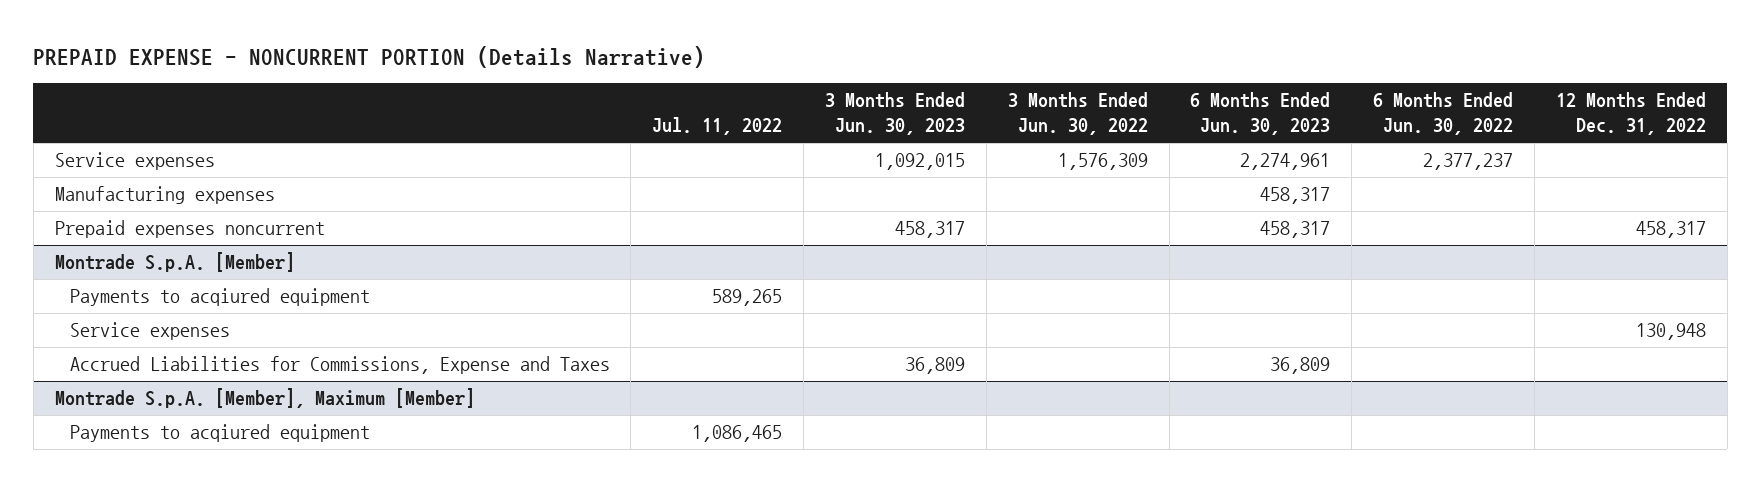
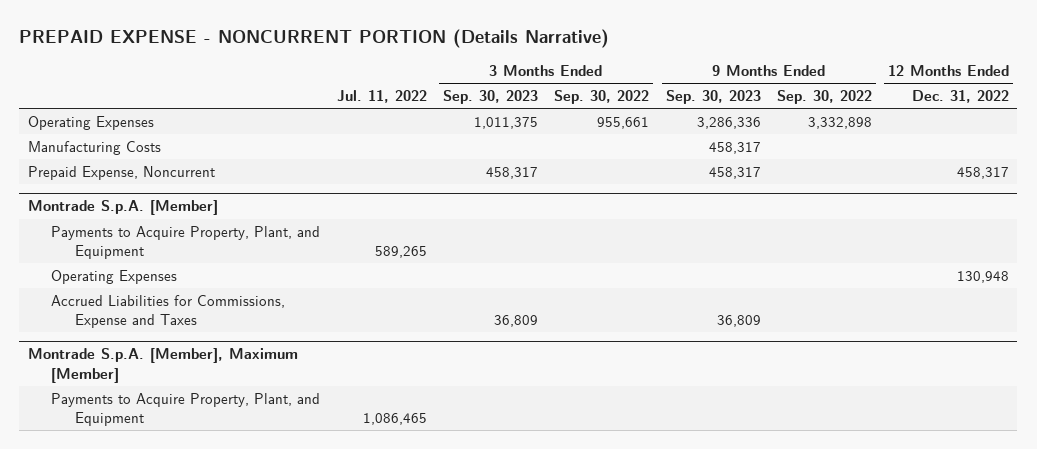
- | Jul. 11, 2022 | 3 Months Ended Jun. 30, 2023 | 3 Months Ended Jun. 30, 2022 | 6 Months Ended Jun. 30, 2023 | 6 Months Ended Jun. 30, 2022 | 12 Months Ended Dec. 31, 2022
+ | Jul. 11, 2022 | 3 Months Ended Sep. 30, 2023 | 3 Months Ended Sep. 30, 2022 | 9 Months Ended Sep. 30, 2023 | 9 Months Ended Sep. 30, 2022 | 12 Months Ended Dec. 31, 2022
- Service expenses | | 1,092,015 | 1,576,309 | 2,274,961 | 2,377,237 |
- Manufacturing expenses | | | | 458,317 | |
- Prepaid expenses noncurrent | | 458,317 | | 458,317 | | 458,317
+ Operating Expenses | | 1,011,375 | 955,661 | 3,286,336 | 3,332,898 |
+ Manufacturing Costs | | | | 458,317 | |
+ Prepaid Expense, Noncurrent | | 458,317 | | 458,317 | | 458,317
@ Montrade S.p.A. [Member]
- Payments to acqiured equipment | 589,265 | | | | |
- Service expenses | | | | | | 130,948
+ Payments to Acquire Property, Plant, and Equipment | 589,265 | | | | |
+ Operating Expenses | | | | | | 130,948
@ Montrade S.p.A. [Member], Maximum [Member]
- Payments to acqiured equipment | 1,086,465 | | | | |
+ Payments to Acquire Property, Plant, and Equipment | 1,086,465 | | | | |

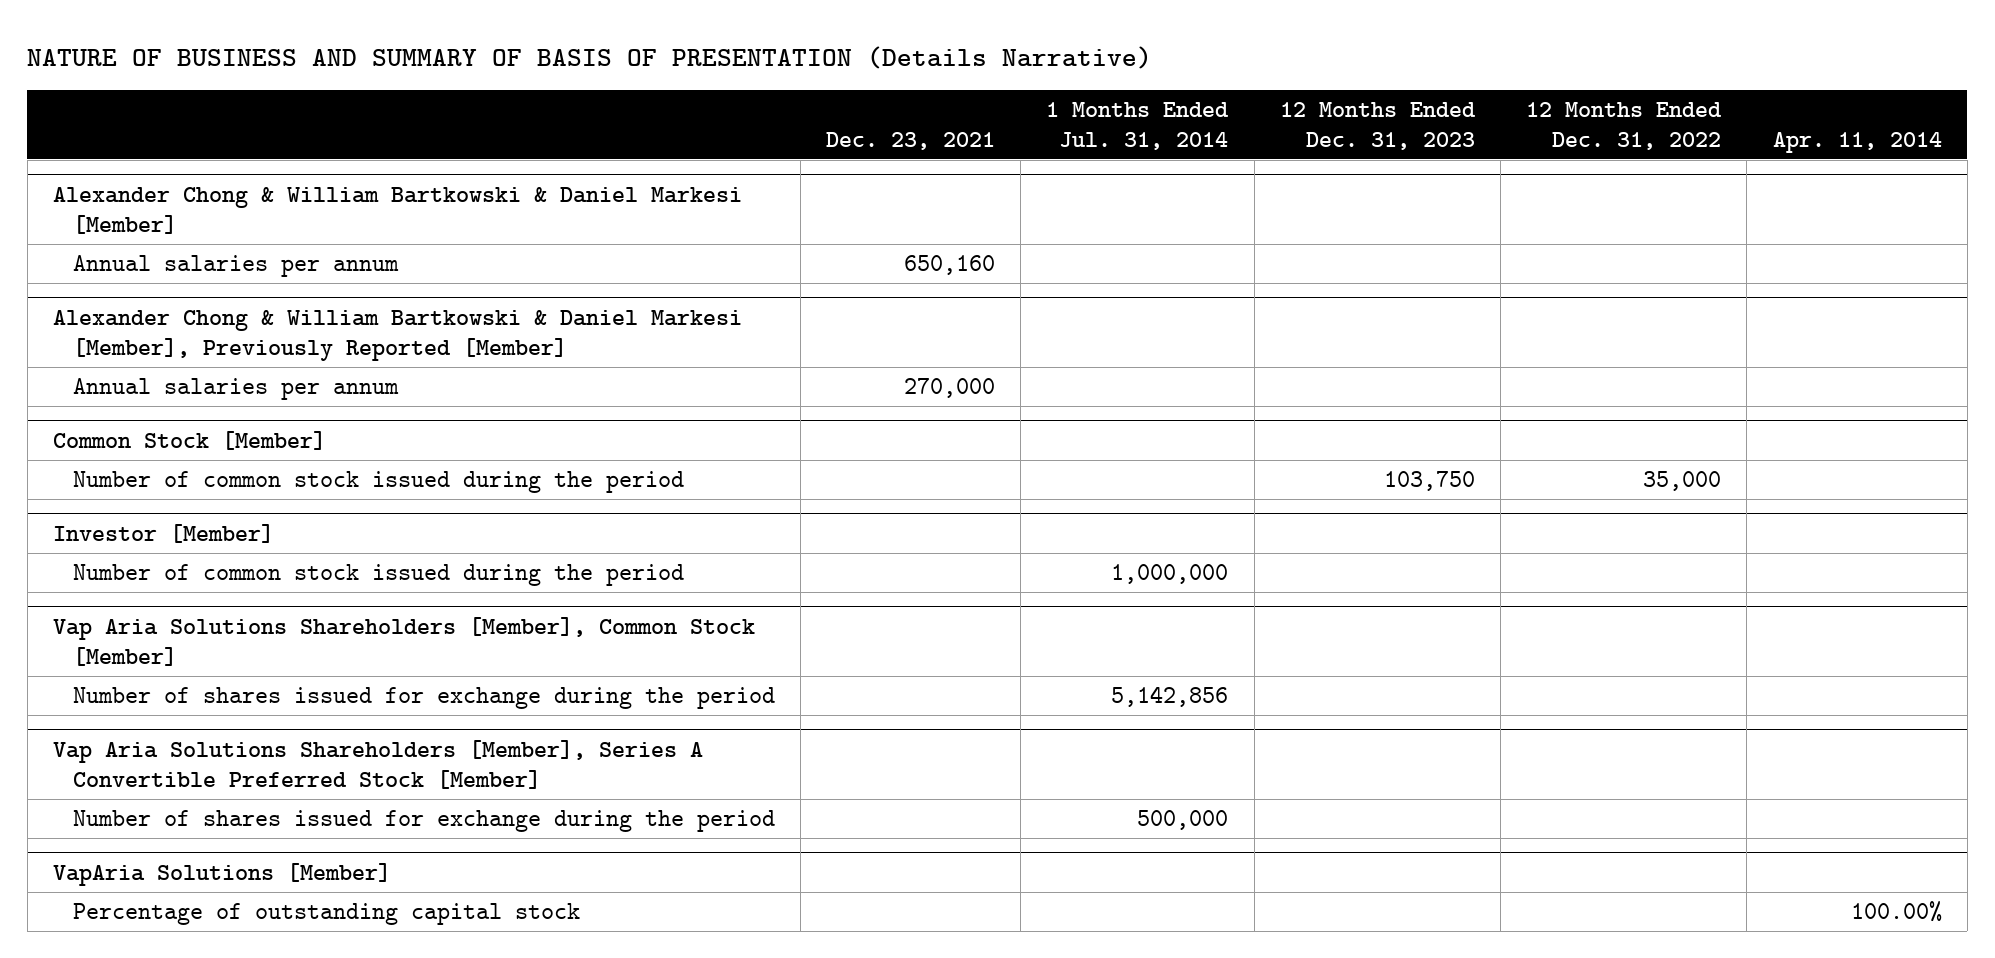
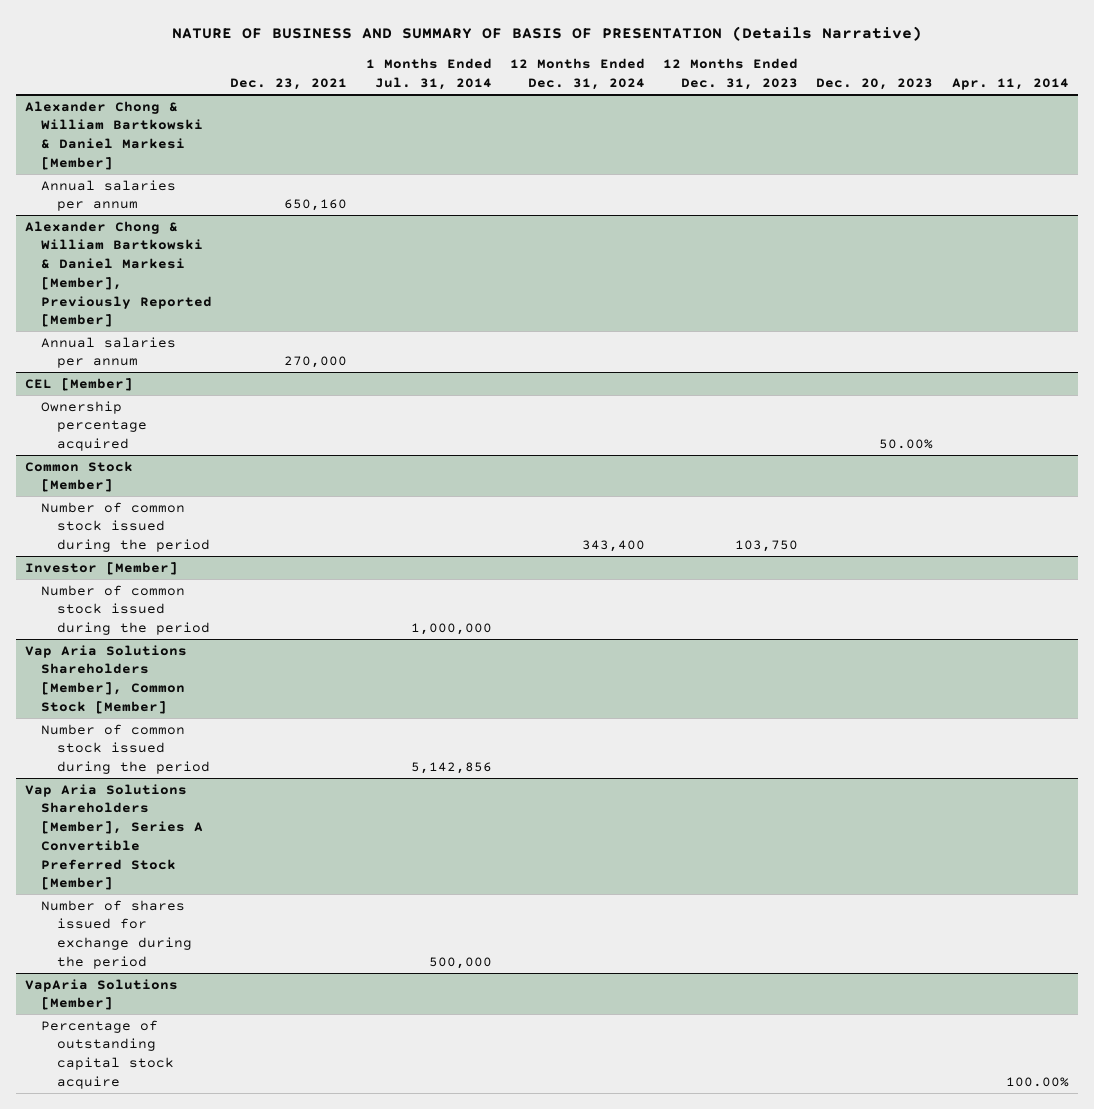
- | Dec. 23, 2021 | 1 Months Ended Jul. 31, 2014 | 12 Months Ended Dec. 31, 2023 | 12 Months Ended Dec. 31, 2022 | Apr. 11, 2014
+ | Dec. 23, 2021 | 1 Months Ended Jul. 31, 2014 | 12 Months Ended Dec. 31, 2024 | 12 Months Ended Dec. 31, 2023 | Dec. 20, 2023 | Apr. 11, 2014
+ CEL [Member]
+ Ownership percentage acquired | | | | | 50.00% |
@ Vap Aria Solutions Shareholders [Member], Common Stock [Member]
- Number of shares issued for exchange during the period | | 5,142,856 | | |
+ Number of common stock issued during the period | | 5,142,856 | | | |
@ VapAria Solutions [Member]
- Percentage of outstanding capital stock | | | | | 100.00%
+ Percentage of outstanding capital stock acquire | | | | | | 100.00%

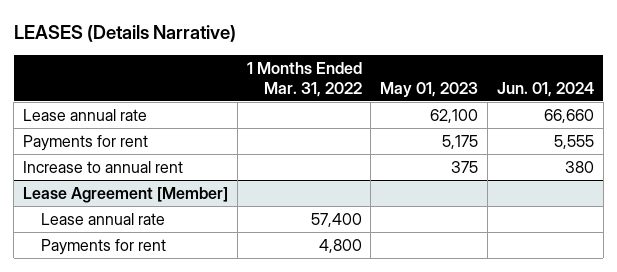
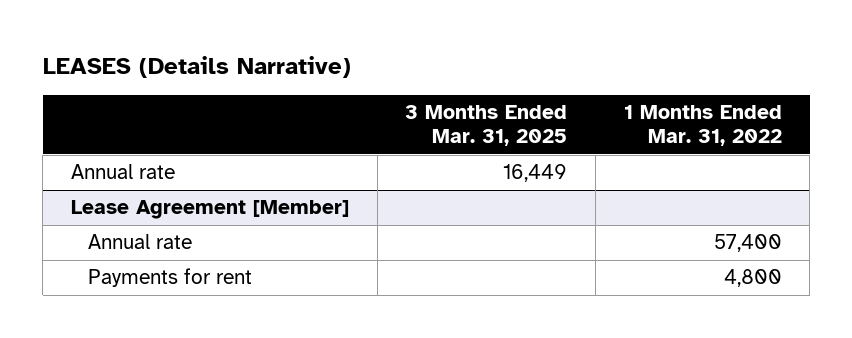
- | 1 Months Ended Mar. 31, 2022 | May 01, 2023 | Jun. 01, 2024
+ | 3 Months Ended Mar. 31, 2025 | 1 Months Ended Mar. 31, 2022
- Lease annual rate | | 62,100 | 66,660
- Payments for rent | | 5,175 | 5,555
- Increase to annual rent | | 375 | 380
+ Annual rate | 16,449 |
@ Lease Agreement [Member]
- Lease annual rate | 57,400 | |
+ Annual rate | | 57,400

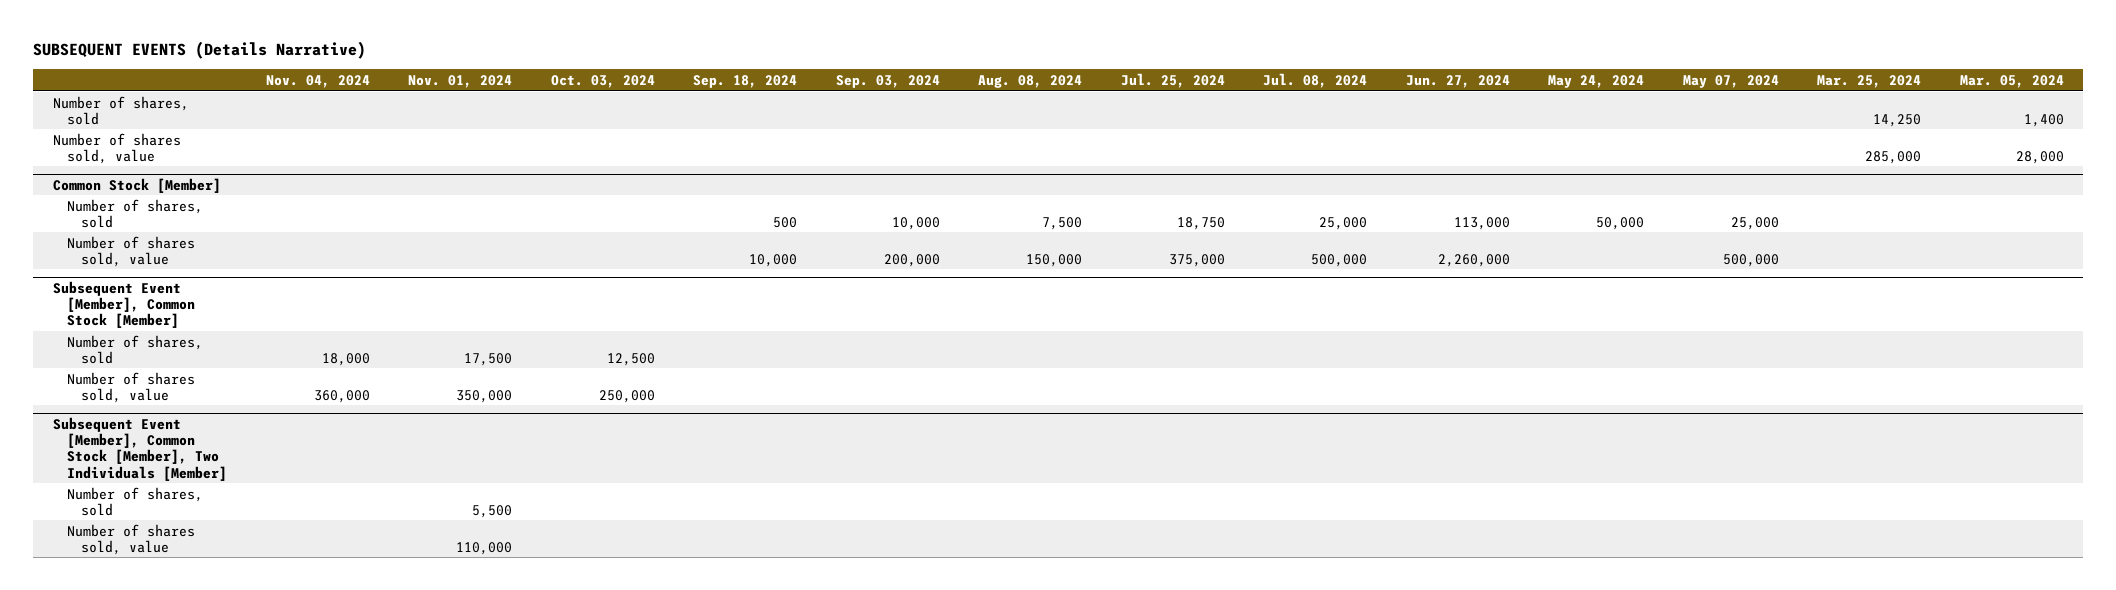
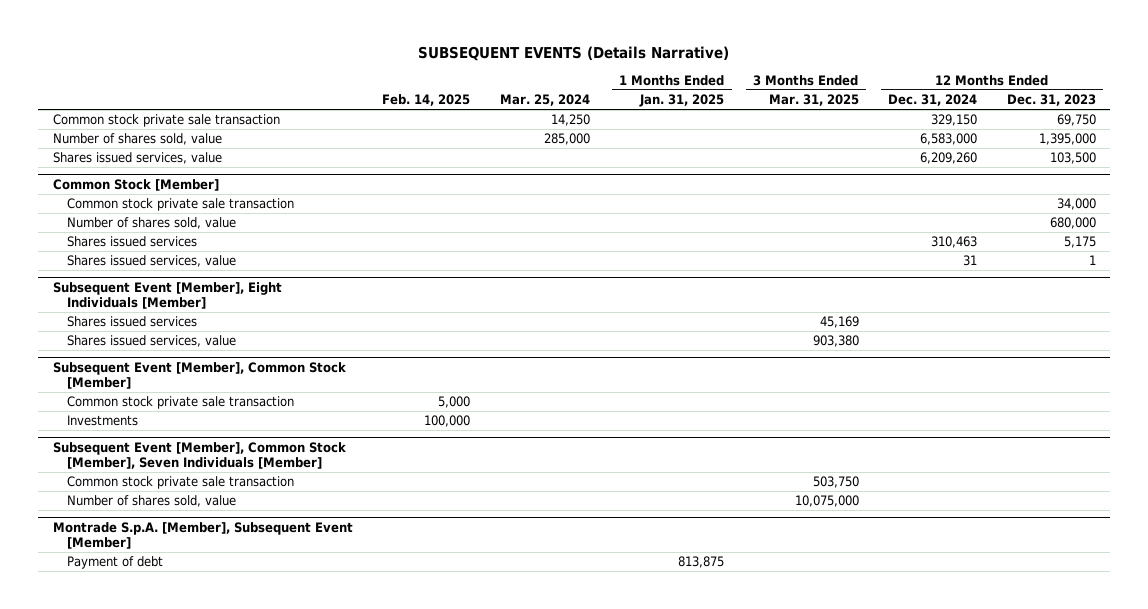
- | Nov. 04, 2024 | Nov. 01, 2024 | Oct. 03, 2024 | Sep. 18, 2024 | Sep. 03, 2024 | Aug. 08, 2024 | Jul. 25, 2024 | Jul. 08, 2024 | Jun. 27, 2024 | May 24, 2024 | May 07, 2024 | Mar. 25, 2024 | Mar. 05, 2024
+ | Feb. 14, 2025 | Mar. 25, 2024 | 1 Months Ended Jan. 31, 2025 | 3 Months Ended Mar. 31, 2025 | 12 Months Ended Dec. 31, 2024 | 12 Months Ended Dec. 31, 2023
- Number of shares, sold | | | | | | | | | | | | 14,250 | 1,400
+ Common stock private sale transaction | | 14,250 | | | 329,150 | 69,750
+ Shares issued services, value | | | | | 6,209,260 | 103,500
@ Common Stock [Member]
- Number of shares, sold | | | | 500 | 10,000 | 7,500 | 18,750 | 25,000 | 113,000 | 50,000 | 25,000 | |
+ Common stock private sale transaction | | | | | | 34,000
+ Shares issued services | | | | | 310,463 | 5,175
+ Shares issued services, value | | | | | 31 | 1
+ Subsequent Event [Member], Eight Individuals [Member]
+ Shares issued services | | | | 45,169 | |
+ Shares issued services, value | | | | 903,380 | |
@ Subsequent Event [Member], Common Stock [Member]
- Number of shares, sold | 18,000 | 17,500 | 12,500 | | | | | | | | | |
- Number of shares sold, value | 360,000 | 350,000 | 250,000 | | | | | | | | | |
- Subsequent Event [Member], Common Stock [Member], Two Individuals [Member]
- Number of shares, sold | | 5,500 | | | | | | | | | | |
@ Subsequent Event [Member], Common Stock [Member]
+ Common stock private sale transaction | 5,000 | | | | |
+ Investments | 100,000 | | | | |
+ Subsequent Event [Member], Common Stock [Member], Seven Individuals [Member]
+ Common stock private sale transaction | | | | 503,750 | |
+ Montrade S.p.A. [Member], Subsequent Event [Member]
+ Payment of debt | | | 813,875 | | |

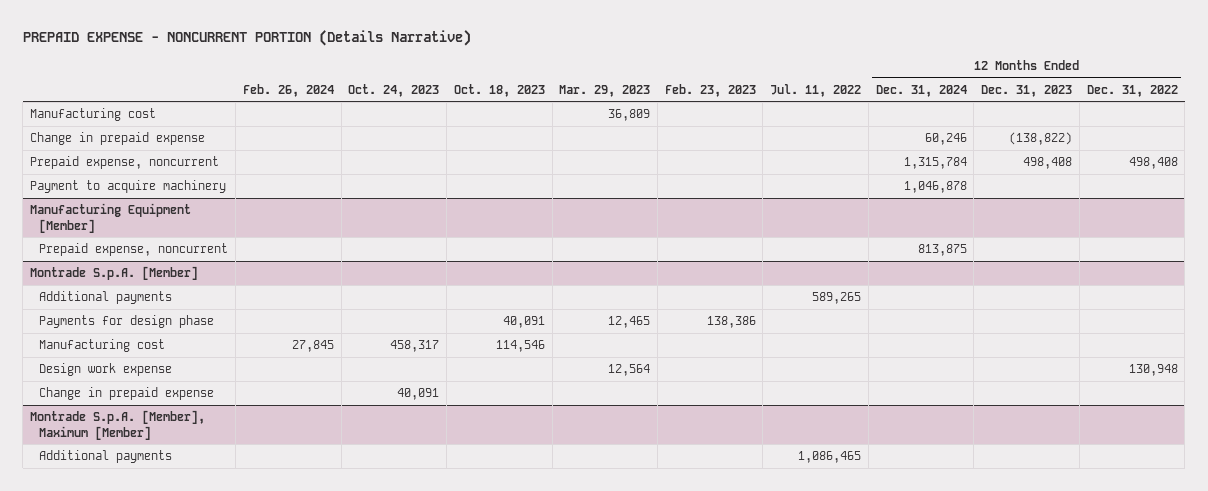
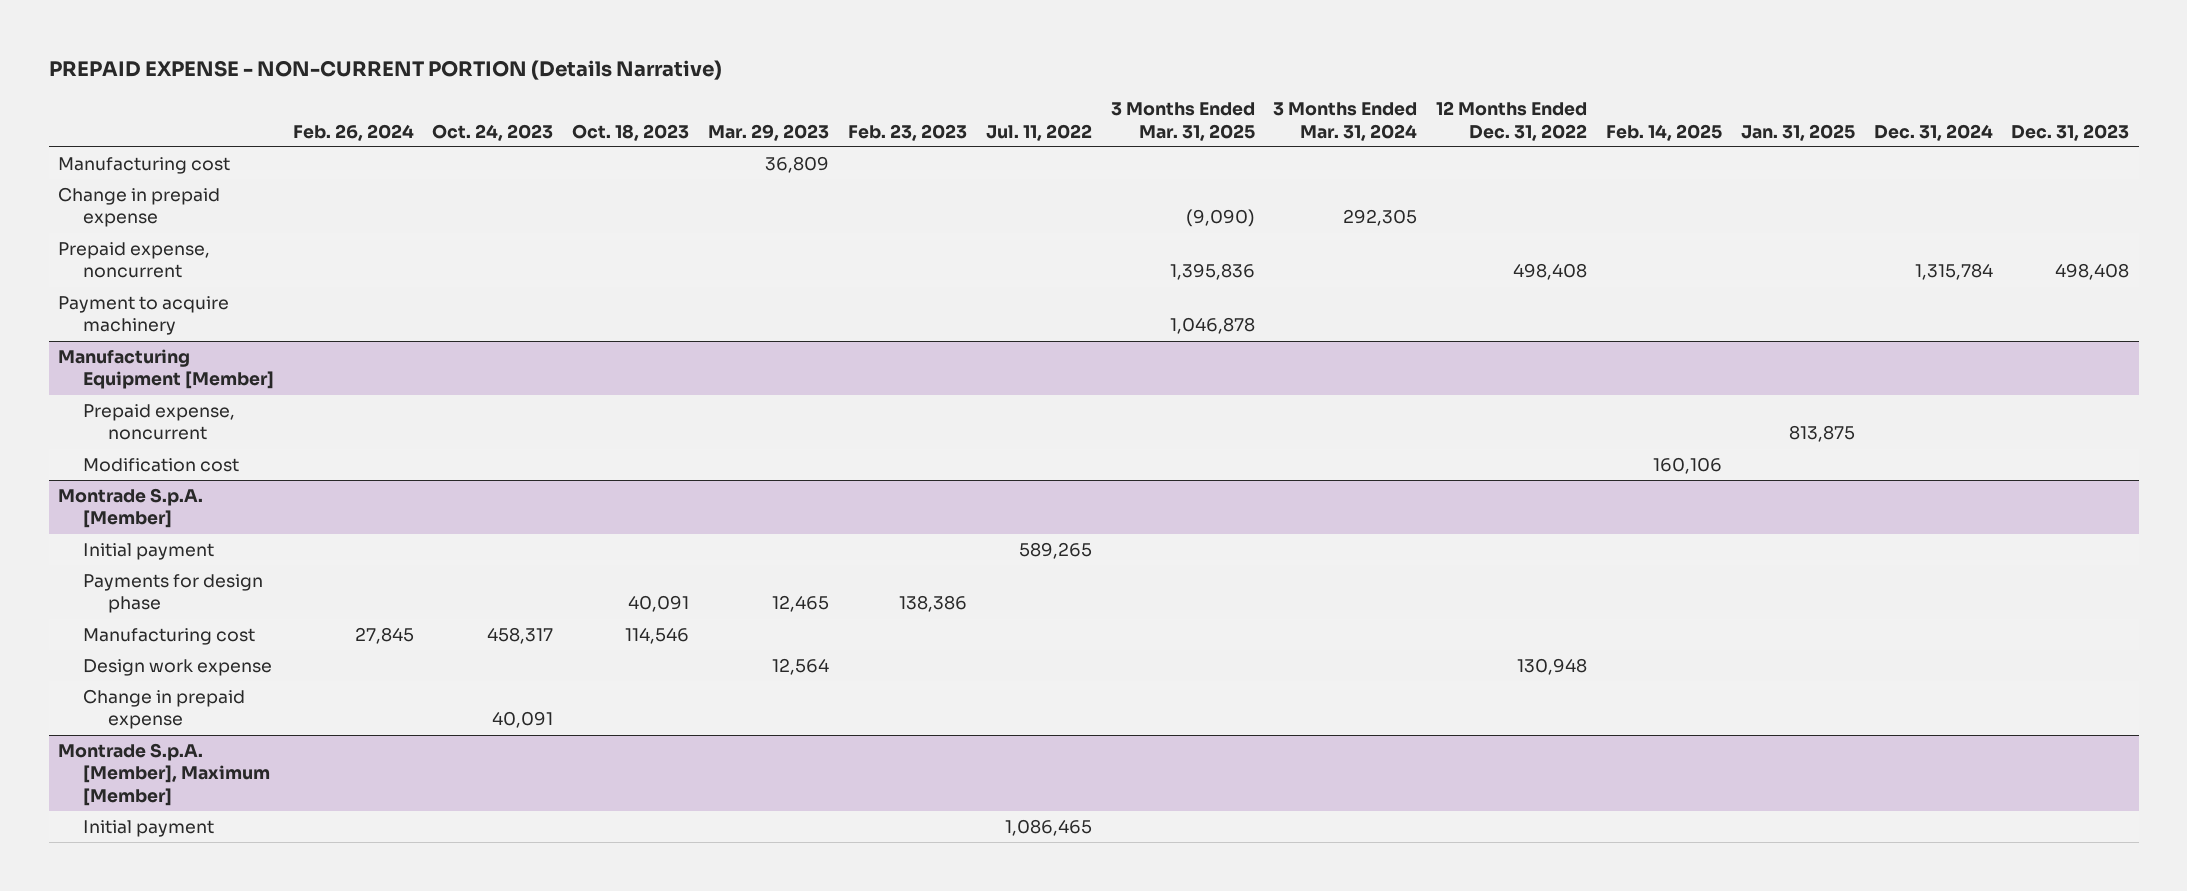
- PREPAID EXPENSE - NONCURRENT PORTION (Details Narrative)
+ PREPAID EXPENSE - NON-CURRENT PORTION (Details Narrative)
- | Feb. 26, 2024 | Oct. 24, 2023 | Oct. 18, 2023 | Mar. 29, 2023 | Feb. 23, 2023 | Jul. 11, 2022 | 12 Months Ended Dec. 31, 2024 | 12 Months Ended Dec. 31, 2023 | 12 Months Ended Dec. 31, 2022
+ | Feb. 26, 2024 | Oct. 24, 2023 | Oct. 18, 2023 | Mar. 29, 2023 | Feb. 23, 2023 | Jul. 11, 2022 | 3 Months Ended Mar. 31, 2025 | 3 Months Ended Mar. 31, 2024 | 12 Months Ended Dec. 31, 2022 | Feb. 14, 2025 | Jan. 31, 2025 | Dec. 31, 2024 | Dec. 31, 2023
@ Manufacturing Equipment [Member]
+ Modification cost | | | | | | | | | | 160,106 | | |
@ Montrade S.p.A. [Member]
- Additional payments | | | | | | 589,265 | | |
+ Initial payment | | | | | | 589,265 | | | | | | |
@ Montrade S.p.A. [Member], Maximum [Member]
- Additional payments | | | | | | 1,086,465 | | |
+ Initial payment | | | | | | 1,086,465 | | | | | | |

